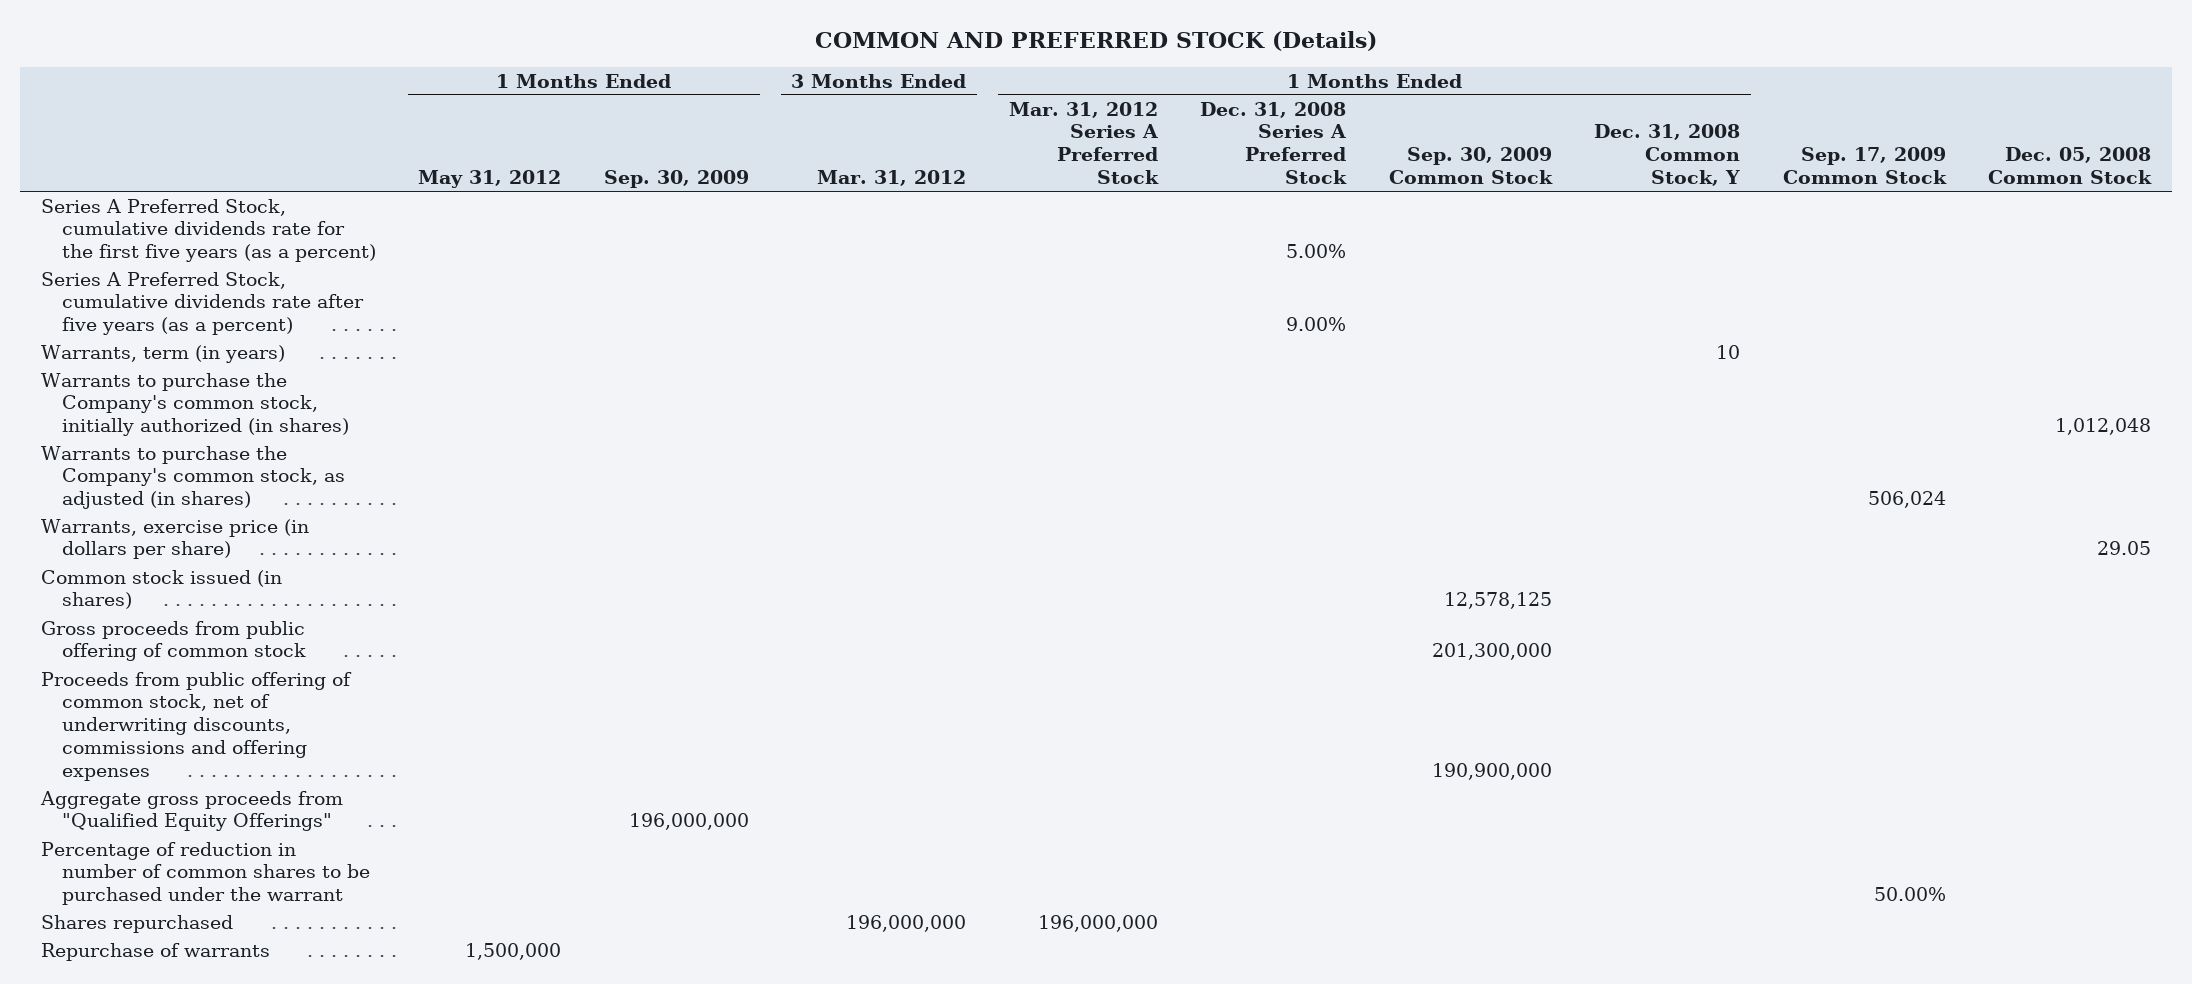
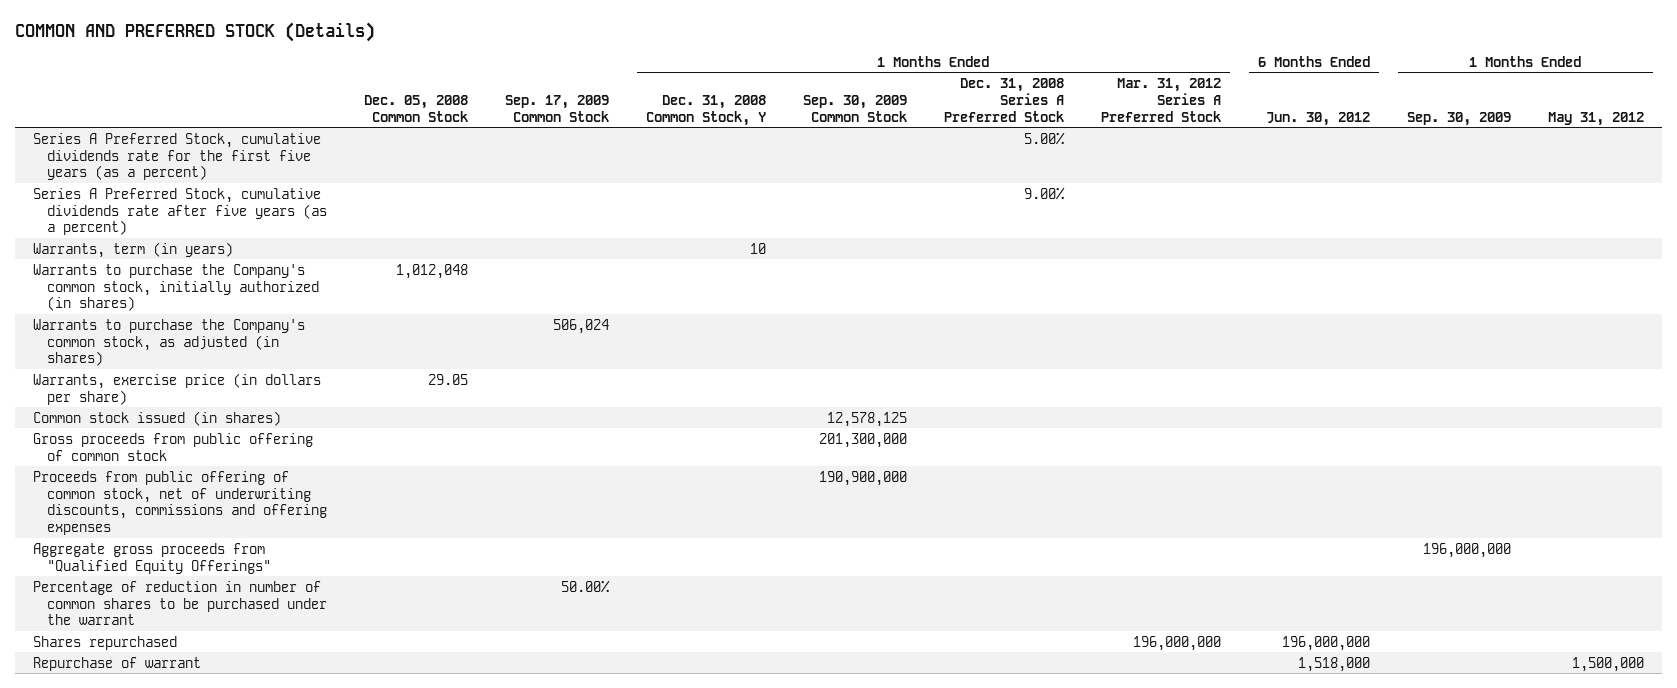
- | 1 Months Ended May 31, 2012 | 1 Months Ended Sep. 30, 2009 | 3 Months Ended Mar. 31, 2012 | 1 Months Ended Mar. 31, 2012 Series A Preferred Stock | 1 Months Ended Dec. 31, 2008 Series A Preferred Stock | 1 Months Ended Sep. 30, 2009 Common Stock | 1 Months Ended Dec. 31, 2008 Common Stock, Y | Sep. 17, 2009 Common Stock | Dec. 05, 2008 Common Stock
+ | Dec. 05, 2008 Common Stock | Sep. 17, 2009 Common Stock | 1 Months Ended Dec. 31, 2008 Common Stock, Y | 1 Months Ended Sep. 30, 2009 Common Stock | 1 Months Ended Dec. 31, 2008 Series A Preferred Stock | 1 Months Ended Mar. 31, 2012 Series A Preferred Stock | 6 Months Ended Jun. 30, 2012 | 1 Months Ended Sep. 30, 2009 | 1 Months Ended May 31, 2012
- Repurchase of warrants | 1,500,000 | | | | | | | |
+ Repurchase of warrant | | | | | | | 1,518,000 | | 1,500,000

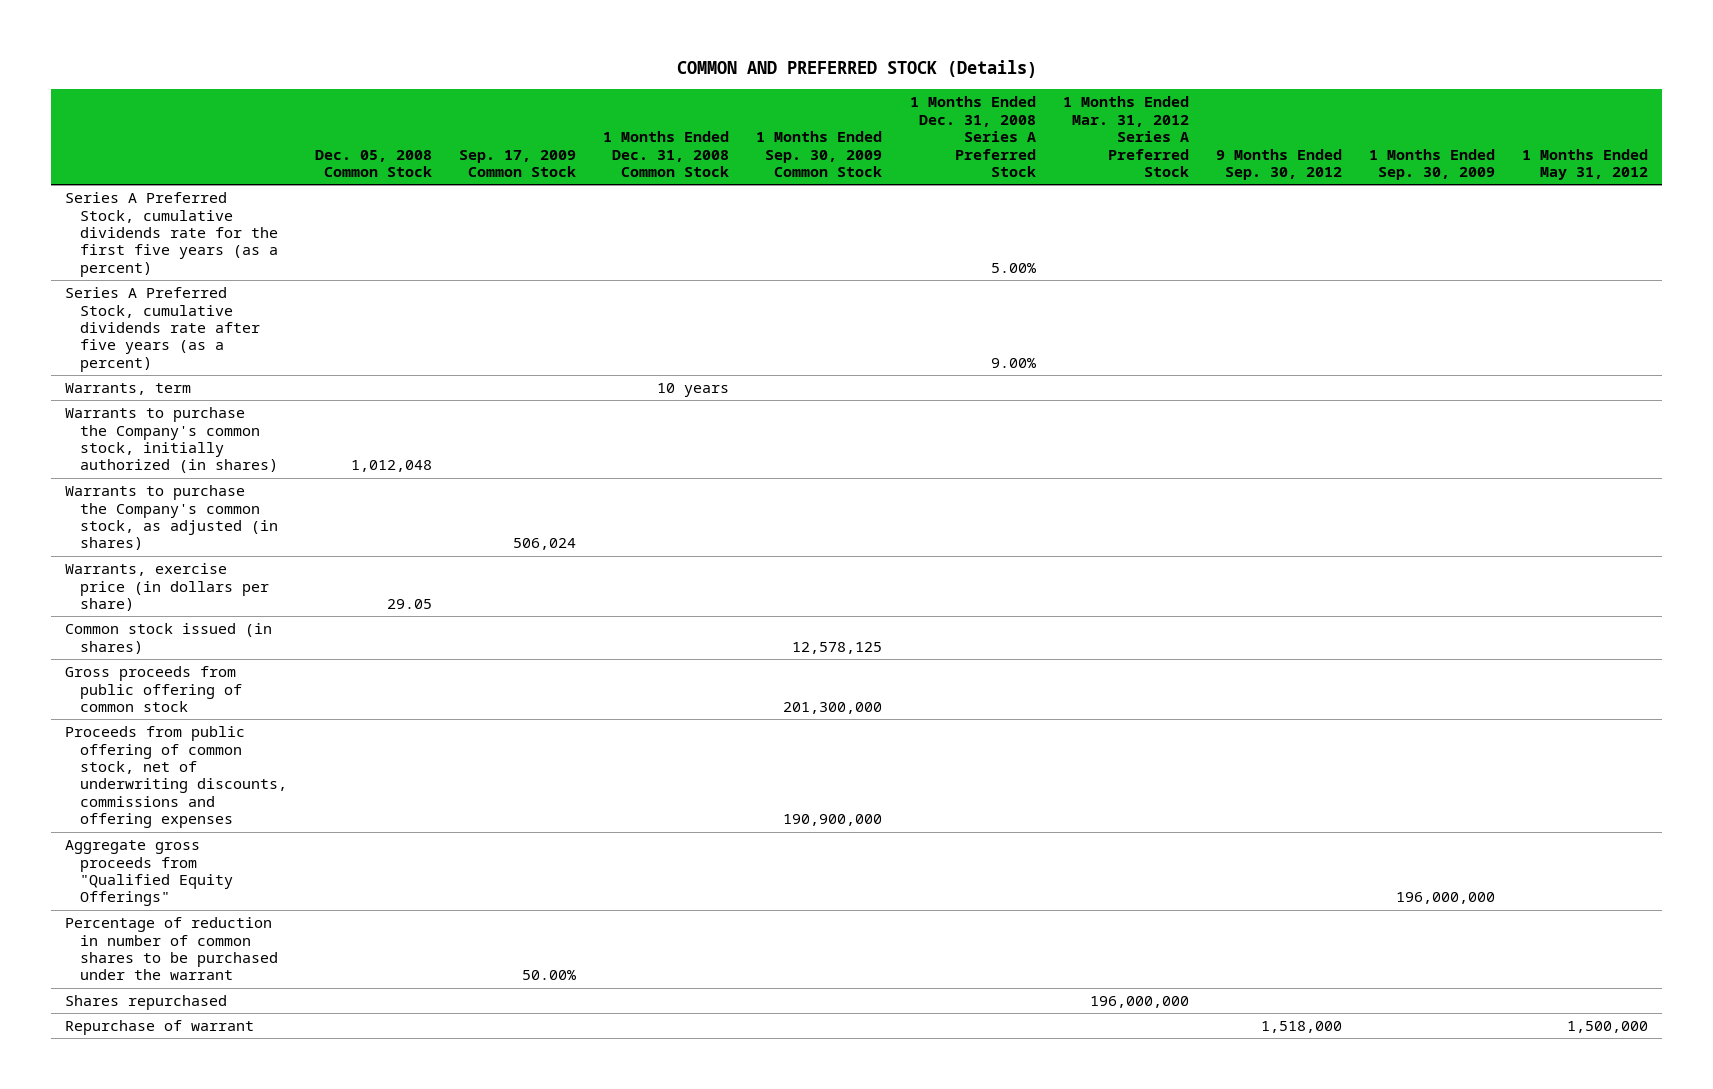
- | Dec. 05, 2008 Common Stock | Sep. 17, 2009 Common Stock | 1 Months Ended Dec. 31, 2008 Common Stock, Y | 1 Months Ended Sep. 30, 2009 Common Stock | 1 Months Ended Dec. 31, 2008 Series A Preferred Stock | 1 Months Ended Mar. 31, 2012 Series A Preferred Stock | 6 Months Ended Jun. 30, 2012 | 1 Months Ended Sep. 30, 2009 | 1 Months Ended May 31, 2012
+ | Dec. 05, 2008 Common Stock | Sep. 17, 2009 Common Stock | 1 Months Ended Dec. 31, 2008 Common Stock | 1 Months Ended Sep. 30, 2009 Common Stock | 1 Months Ended Dec. 31, 2008 Series A Preferred Stock | 1 Months Ended Mar. 31, 2012 Series A Preferred Stock | 9 Months Ended Sep. 30, 2012 | 1 Months Ended Sep. 30, 2009 | 1 Months Ended May 31, 2012
- Warrants, term (in years) | | | 10 | | | | | |
+ Warrants, term | | | 10 years | | | | | |

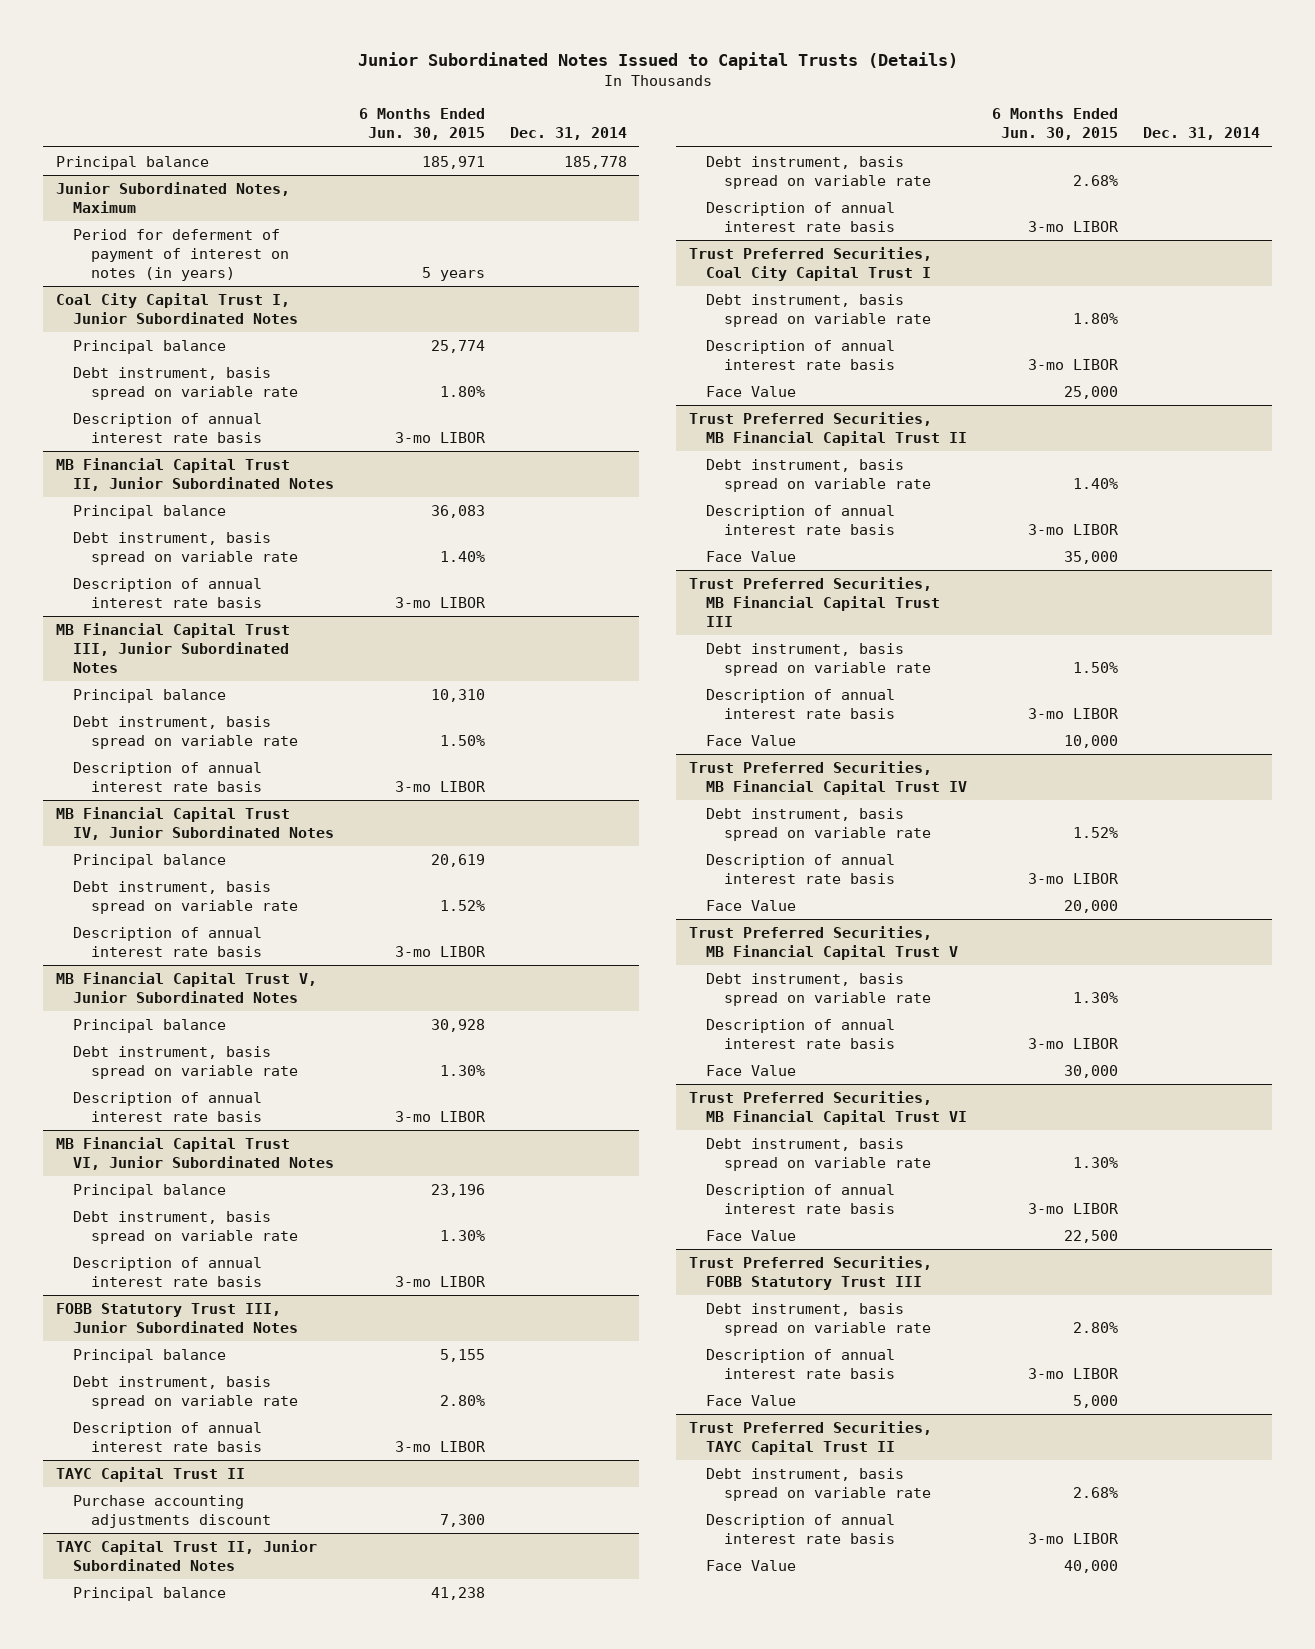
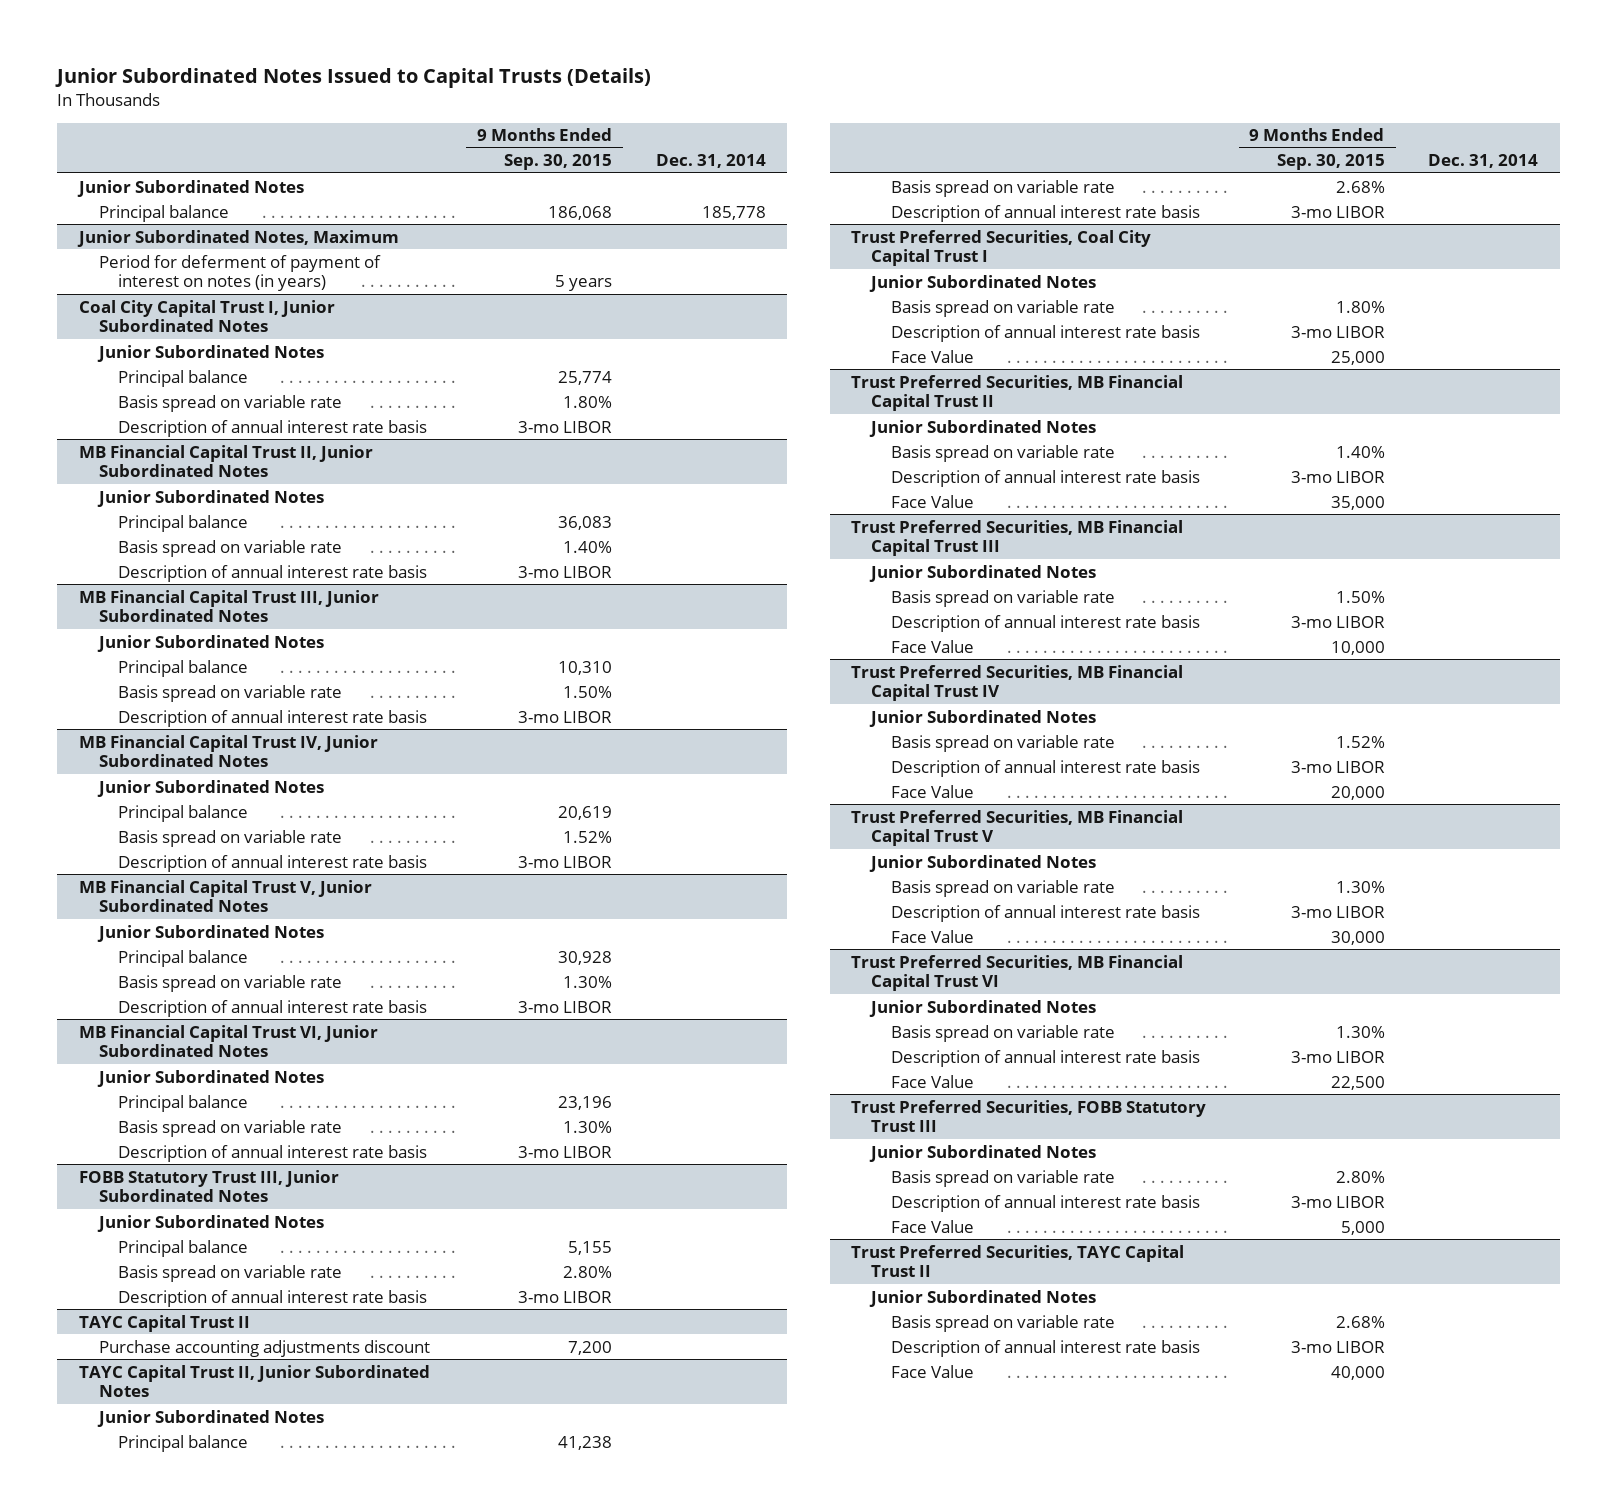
- | 6 Months Ended Jun. 30, 2015 | Dec. 31, 2014
+ | 9 Months Ended Sep. 30, 2015 | Dec. 31, 2014
+ Junior Subordinated Notes
@ Coal City Capital Trust I, Junior Subordinated Notes
+ Junior Subordinated Notes
- Debt instrument, basis spread on variable rate | 1.80% |
+ Basis spread on variable rate | 1.80% |
@ MB Financial Capital Trust II, Junior Subordinated Notes
+ Junior Subordinated Notes
- Debt instrument, basis spread on variable rate | 1.40% |
+ Basis spread on variable rate | 1.40% |
@ MB Financial Capital Trust III, Junior Subordinated Notes
+ Junior Subordinated Notes
- Debt instrument, basis spread on variable rate | 1.50% |
+ Basis spread on variable rate | 1.50% |
@ MB Financial Capital Trust IV, Junior Subordinated Notes
+ Junior Subordinated Notes
- Debt instrument, basis spread on variable rate | 1.52% |
+ Basis spread on variable rate | 1.52% |
@ MB Financial Capital Trust V, Junior Subordinated Notes
+ Junior Subordinated Notes
- Debt instrument, basis spread on variable rate | 1.30% |
+ Basis spread on variable rate | 1.30% |
@ MB Financial Capital Trust VI, Junior Subordinated Notes
+ Junior Subordinated Notes
- Debt instrument, basis spread on variable rate | 1.30% |
+ Basis spread on variable rate | 1.30% |
@ FOBB Statutory Trust III, Junior Subordinated Notes
+ Junior Subordinated Notes
- Debt instrument, basis spread on variable rate | 2.80% |
+ Basis spread on variable rate | 2.80% |
@ TAYC Capital Trust II, Junior Subordinated Notes
+ Junior Subordinated Notes
- Debt instrument, basis spread on variable rate | 2.68% |
+ Basis spread on variable rate | 2.68% |
@ Trust Preferred Securities, Coal City Capital Trust I
- Debt instrument, basis spread on variable rate | 1.80% |
+ Junior Subordinated Notes
+ Basis spread on variable rate | 1.80% |
@ Trust Preferred Securities, MB Financial Capital Trust II
- Debt instrument, basis spread on variable rate | 1.40% |
+ Junior Subordinated Notes
+ Basis spread on variable rate | 1.40% |
@ Trust Preferred Securities, MB Financial Capital Trust III
- Debt instrument, basis spread on variable rate | 1.50% |
+ Junior Subordinated Notes
+ Basis spread on variable rate | 1.50% |
@ Trust Preferred Securities, MB Financial Capital Trust IV
- Debt instrument, basis spread on variable rate | 1.52% |
+ Junior Subordinated Notes
+ Basis spread on variable rate | 1.52% |
@ Trust Preferred Securities, MB Financial Capital Trust V
- Debt instrument, basis spread on variable rate | 1.30% |
+ Junior Subordinated Notes
+ Basis spread on variable rate | 1.30% |
@ Trust Preferred Securities, MB Financial Capital Trust VI
- Debt instrument, basis spread on variable rate | 1.30% |
+ Junior Subordinated Notes
+ Basis spread on variable rate | 1.30% |
@ Trust Preferred Securities, FOBB Statutory Trust III
- Debt instrument, basis spread on variable rate | 2.80% |
+ Junior Subordinated Notes
+ Basis spread on variable rate | 2.80% |
@ Trust Preferred Securities, TAYC Capital Trust II
- Debt instrument, basis spread on variable rate | 2.68% |
+ Junior Subordinated Notes
+ Basis spread on variable rate | 2.68% |

